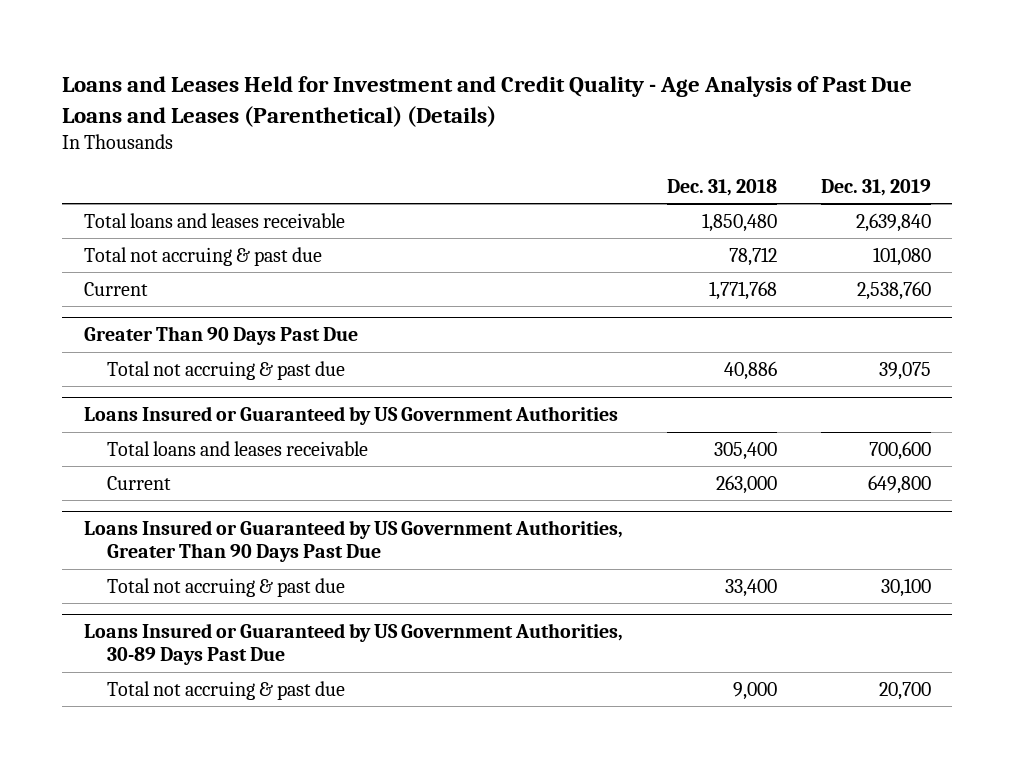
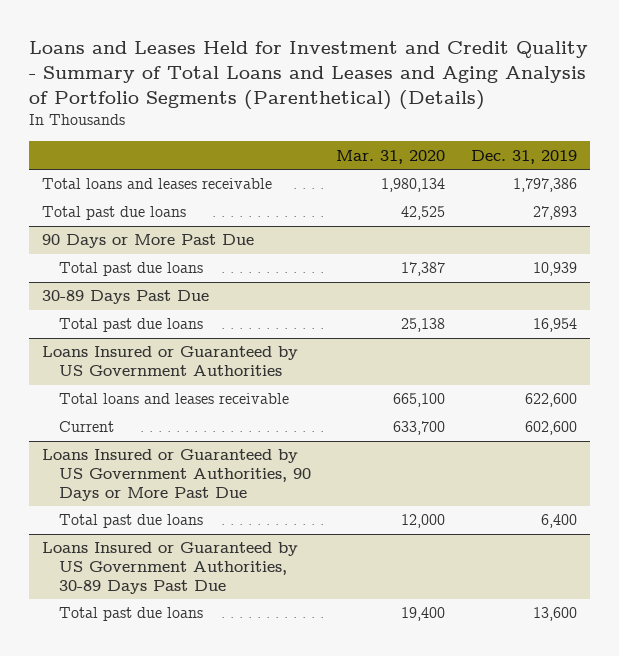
- Loans and Leases Held for Investment and Credit Quality - Age Analysis of Past Due Loans and Leases (Parenthetical) (Details)
+ Loans and Leases Held for Investment and Credit Quality - Summary of Total Loans and Leases and Aging Analysis of Portfolio Segments (Parenthetical) (Details)
- | Dec. 31, 2018 | Dec. 31, 2019
+ | Mar. 31, 2020 | Dec. 31, 2019
- Total loans and leases receivable | 1,850,480 | 2,639,840
- Total not accruing & past due | 78,712 | 101,080
- Current | 1,771,768 | 2,538,760
- Greater Than 90 Days Past Due
- Total not accruing & past due | 40,886 | 39,075
+ Total loans and leases receivable | 1,980,134 | 1,797,386
+ Total past due loans | 42,525 | 27,893
+ 90 Days or More Past Due
+ Total past due loans | 17,387 | 10,939
+ 30-89 Days Past Due
+ Total past due loans | 25,138 | 16,954
@ Loans Insured or Guaranteed by US Government Authorities
- Total loans and leases receivable | 305,400 | 700,600
- Current | 263,000 | 649,800
- Loans Insured or Guaranteed by US Government Authorities, Greater Than 90 Days Past Due
- Total not accruing & past due | 33,400 | 30,100
@ Loans Insured or Guaranteed by US Government Authorities
+ Total loans and leases receivable | 665,100 | 622,600
+ Current | 633,700 | 602,600
+ Loans Insured or Guaranteed by US Government Authorities, 90 Days or More Past Due
+ Total past due loans | 12,000 | 6,400
@ Loans Insured or Guaranteed by US Government Authorities, 30-89 Days Past Due
- Total not accruing & past due | 9,000 | 20,700
+ Total past due loans | 19,400 | 13,600

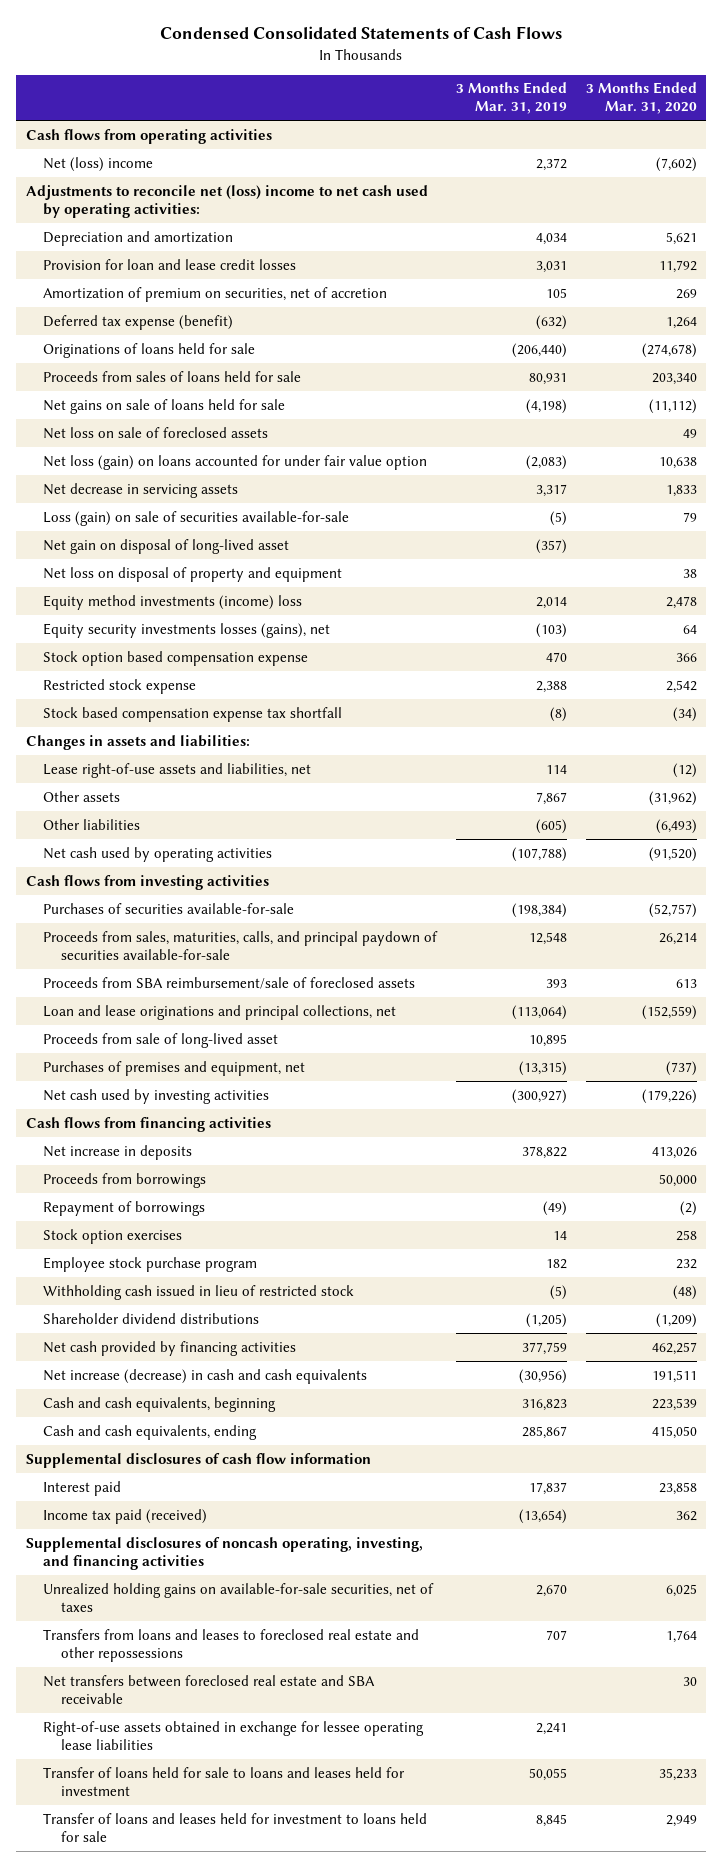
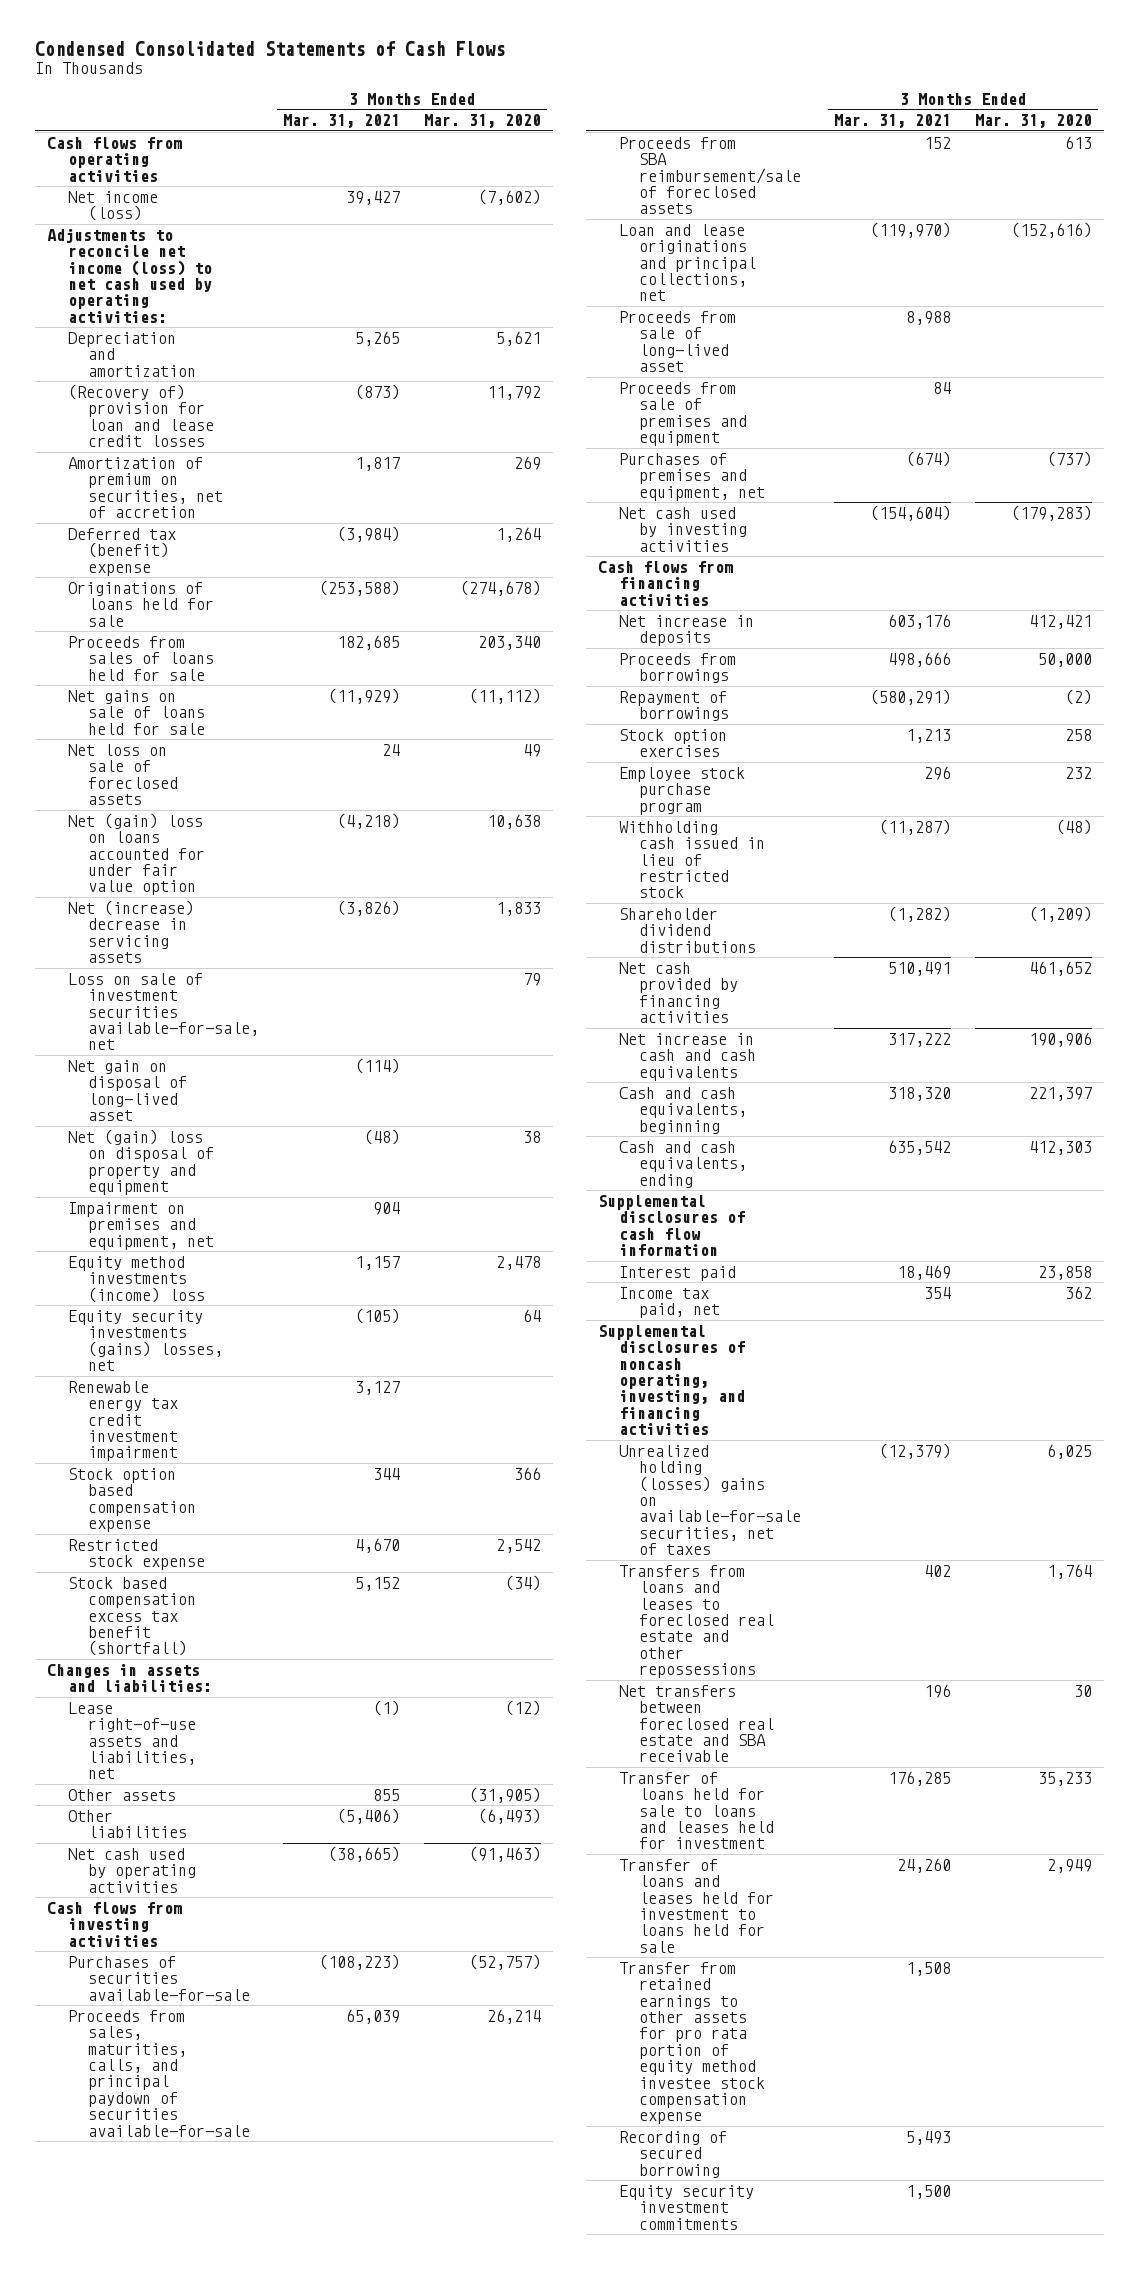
- | 3 Months Ended Mar. 31, 2019 | 3 Months Ended Mar. 31, 2020
+ | 3 Months Ended Mar. 31, 2021 | 3 Months Ended Mar. 31, 2020
- Net (loss) income | 2,372 | (7,602)
- Adjustments to reconcile net (loss) income to net cash used by operating activities:
+ Net income (loss) | 39,427 | (7,602)
+ Adjustments to reconcile net income (loss) to net cash used by operating activities:
- Provision for loan and lease credit losses | 3,031 | 11,792
+ (Recovery of) provision for loan and lease credit losses | (873) | 11,792
- Deferred tax expense (benefit) | (632) | 1,264
+ Deferred tax (benefit) expense | (3,984) | 1,264
- Net loss (gain) on loans accounted for under fair value option | (2,083) | 10,638
- Net decrease in servicing assets | 3,317 | 1,833
- Loss (gain) on sale of securities available-for-sale | (5) | 79
+ Net (gain) loss on loans accounted for under fair value option | (4,218) | 10,638
+ Net (increase) decrease in servicing assets | (3,826) | 1,833
+ Loss on sale of investment securities available-for-sale, net | | 79
- Net loss on disposal of property and equipment | | 38
+ Net (gain) loss on disposal of property and equipment | (48) | 38
+ Impairment on premises and equipment, net | 904 |
- Equity security investments losses (gains), net | (103) | 64
+ Equity security investments (gains) losses, net | (105) | 64
+ Renewable energy tax credit investment impairment | 3,127 |
- Stock based compensation expense tax shortfall | (8) | (34)
+ Stock based compensation excess tax benefit (shortfall) | 5,152 | (34)
- Other assets | 7,867 | (31,962)
+ Other assets | 855 | (31,905)
- Net cash used by operating activities | (107,788) | (91,520)
+ Net cash used by operating activities | (38,665) | (91,463)
- Loan and lease originations and principal collections, net | (113,064) | (152,559)
+ Loan and lease originations and principal collections, net | (119,970) | (152,616)
+ Proceeds from sale of premises and equipment | 84 |
- Net cash used by investing activities | (300,927) | (179,226)
+ Net cash used by investing activities | (154,604) | (179,283)
- Net increase in deposits | 378,822 | 413,026
+ Net increase in deposits | 603,176 | 412,421
- Net cash provided by financing activities | 377,759 | 462,257
- Net increase (decrease) in cash and cash equivalents | (30,956) | 191,511
- Cash and cash equivalents, beginning | 316,823 | 223,539
- Cash and cash equivalents, ending | 285,867 | 415,050
+ Net cash provided by financing activities | 510,491 | 461,652
+ Net increase in cash and cash equivalents | 317,222 | 190,906
+ Cash and cash equivalents, beginning | 318,320 | 221,397
+ Cash and cash equivalents, ending | 635,542 | 412,303
- Income tax paid (received) | (13,654) | 362
+ Income tax paid, net | 354 | 362
- Unrealized holding gains on available-for-sale securities, net of taxes | 2,670 | 6,025
+ Unrealized holding (losses) gains on available-for-sale securities, net of taxes | (12,379) | 6,025
- Right-of-use assets obtained in exchange for lessee operating lease liabilities | 2,241 |
+ Transfer from retained earnings to other assets for pro rata portion of equity method investee stock compensation expense | 1,508 |
+ Recording of secured borrowing | 5,493 |
+ Equity security investment commitments | 1,500 |

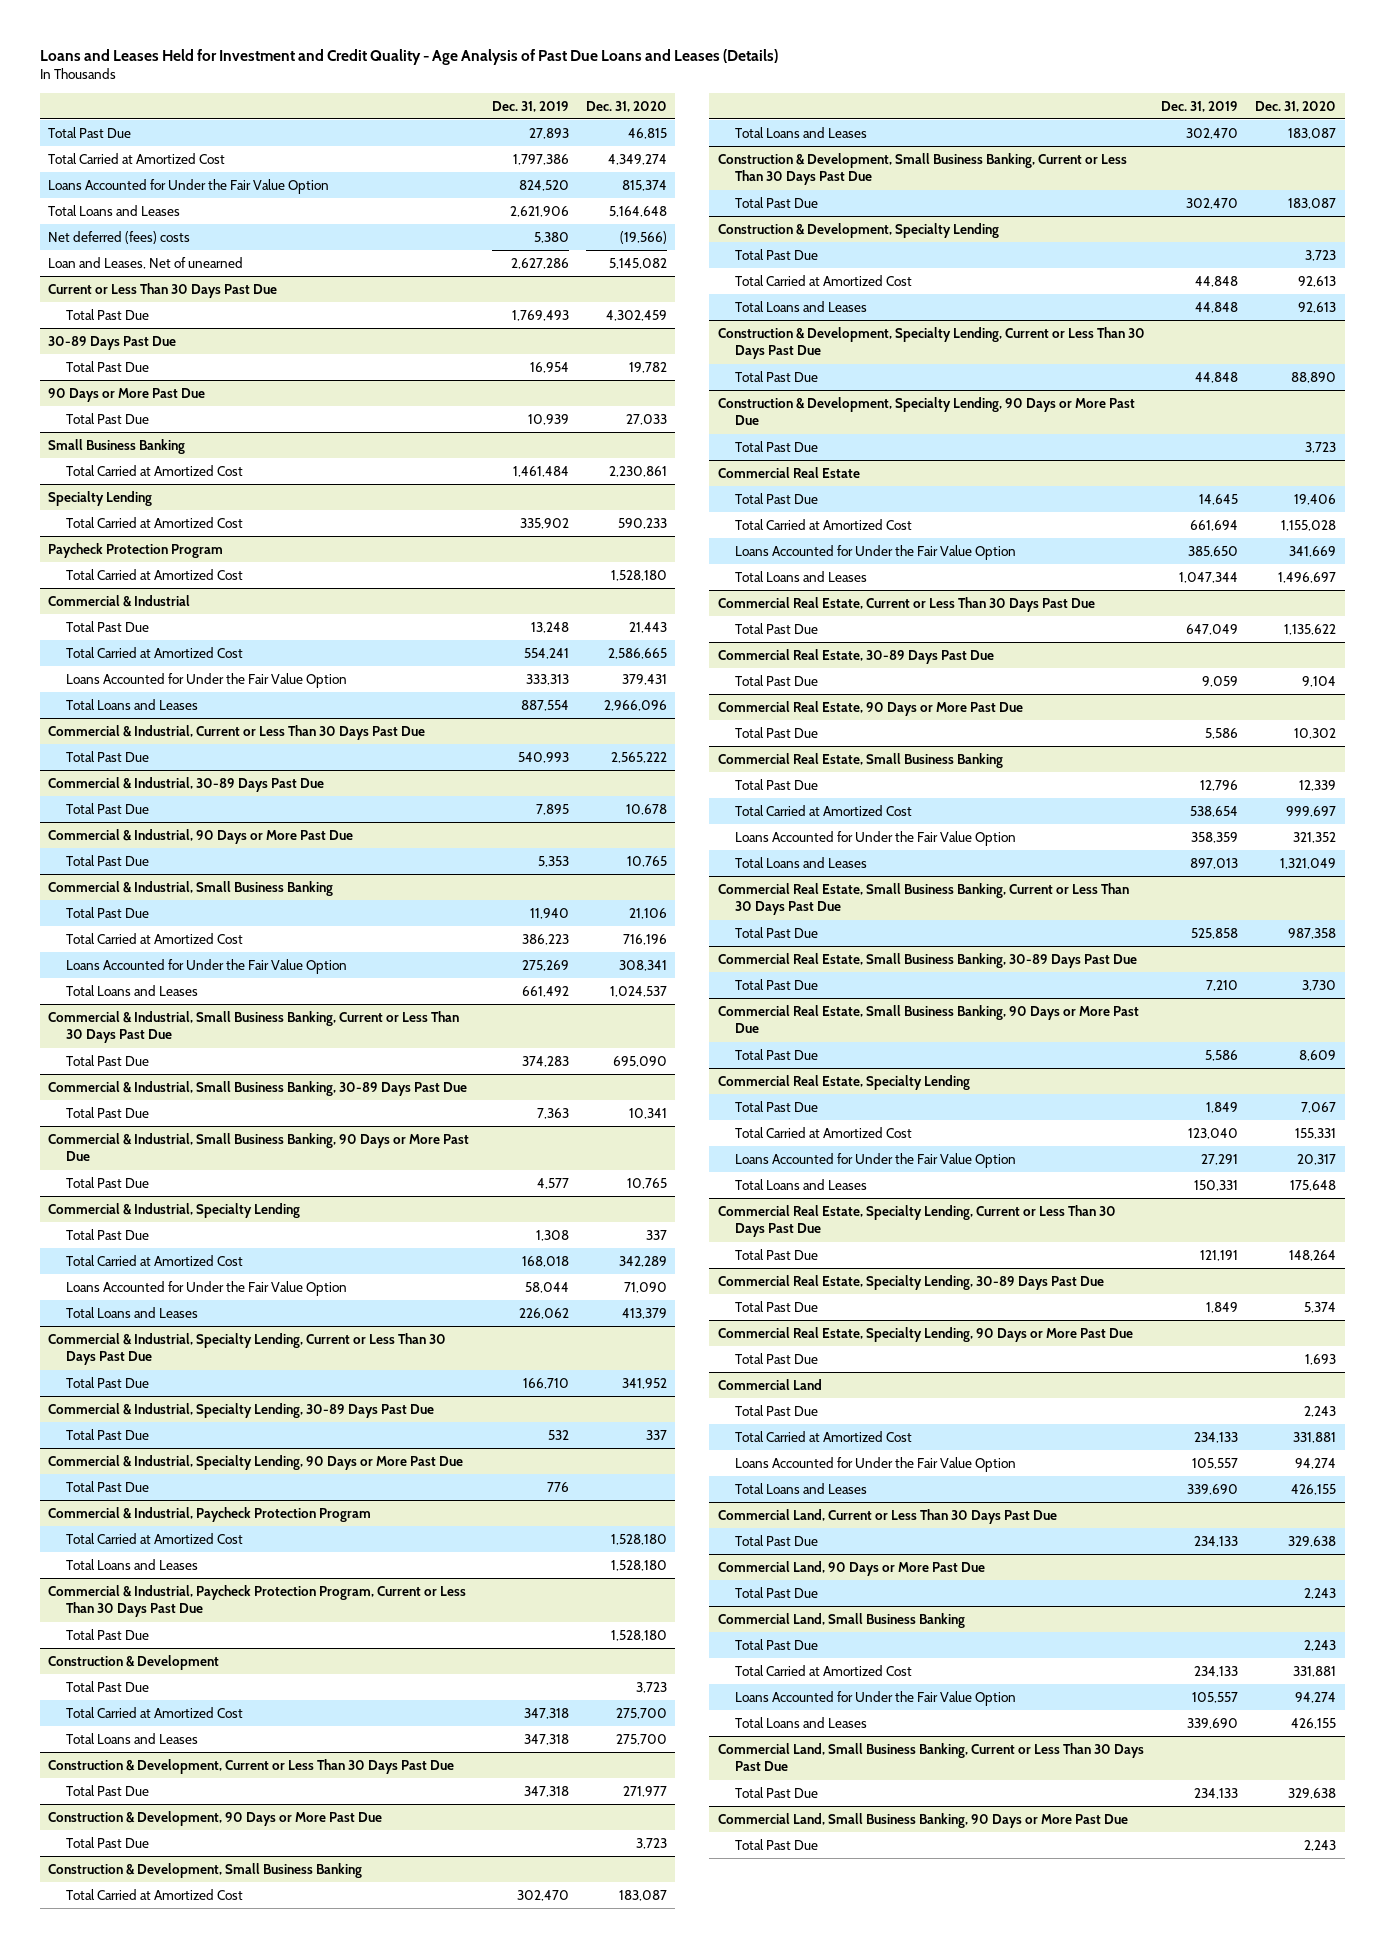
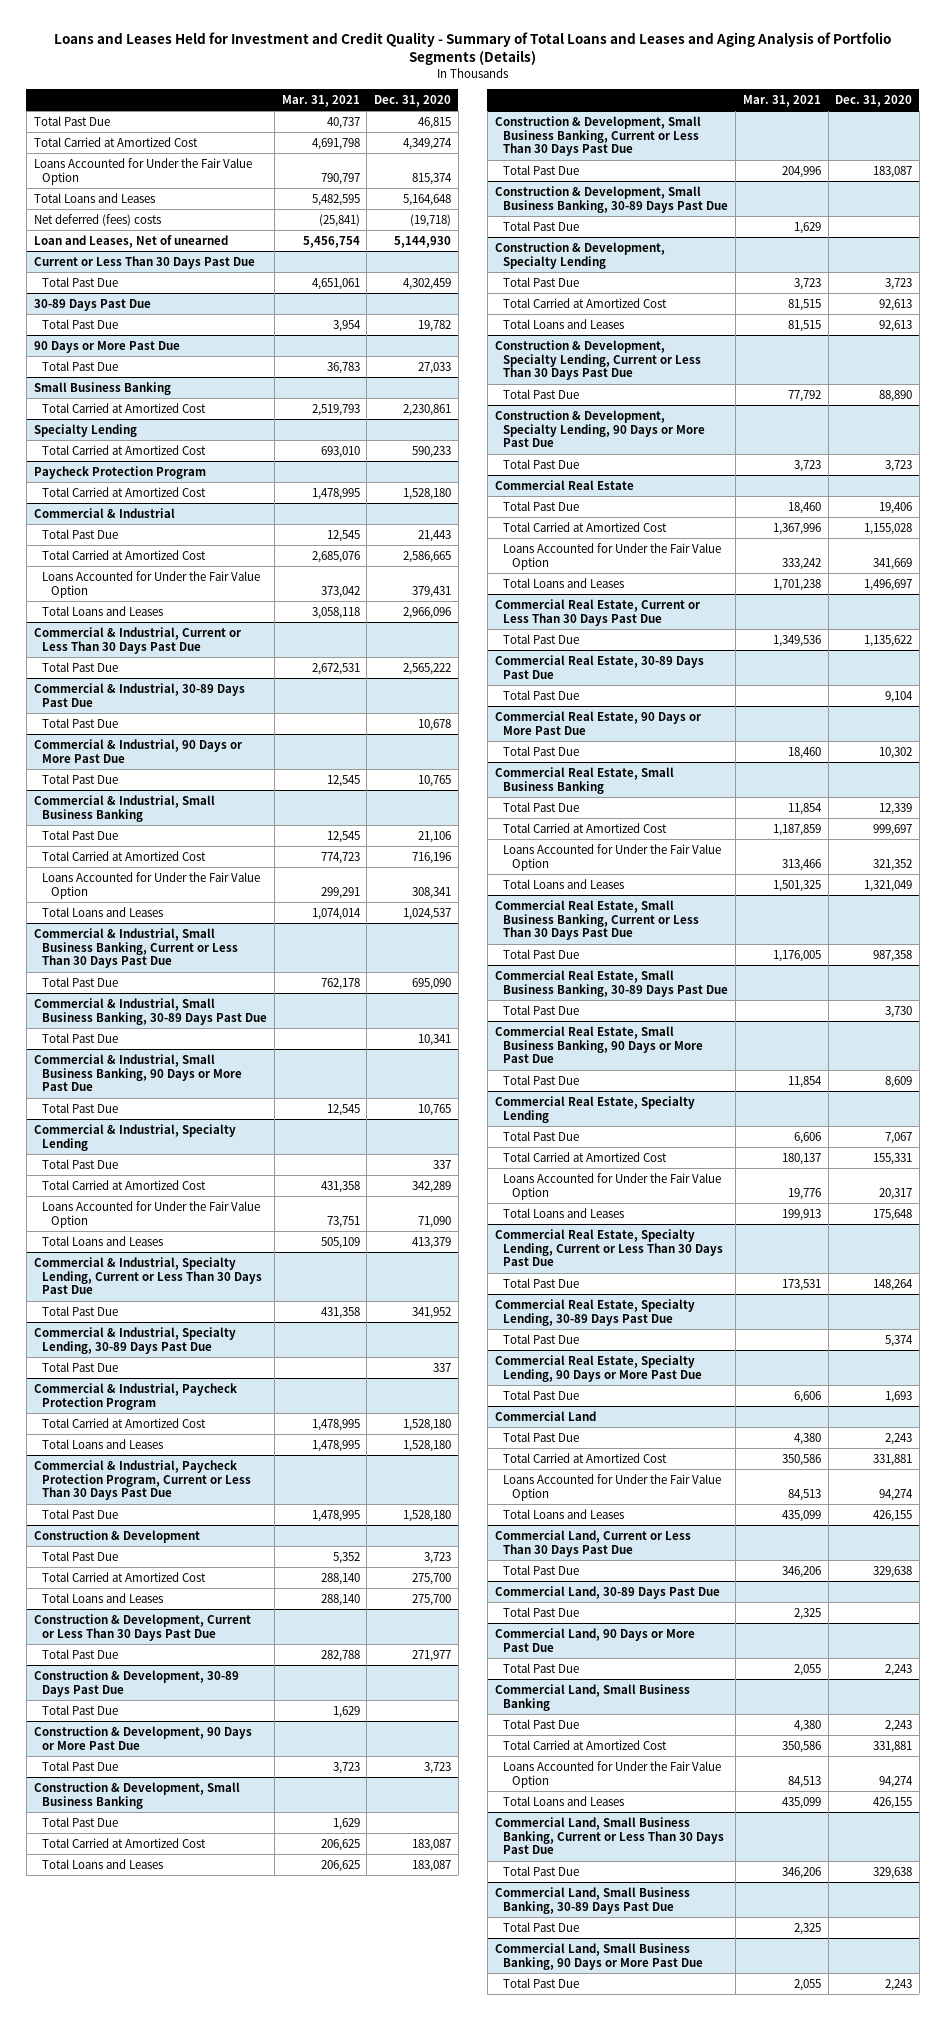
- Loans and Leases Held for Investment and Credit Quality - Age Analysis of Past Due Loans and Leases (Details)
+ Loans and Leases Held for Investment and Credit Quality - Summary of Total Loans and Leases and Aging Analysis of Portfolio Segments (Details)
- | Dec. 31, 2019 | Dec. 31, 2020
+ | Mar. 31, 2021 | Dec. 31, 2020
- Net deferred (fees) costs | 5,380 | (19,566)
- Loan and Leases, Net of unearned | 2,627,286 | 5,145,082
+ Net deferred (fees) costs | (25,841) | (19,718)
+ Loan and Leases, Net of unearned | 5,456,754 | 5,144,930
- Commercial & Industrial, Specialty Lending, 90 Days or More Past Due
- Total Past Due | 776 |
+ Construction & Development, 30-89 Days Past Due
+ Total Past Due | 1,629 |
@ Construction & Development, Small Business Banking
+ Total Past Due | 1,629 |
+ Construction & Development, Small Business Banking, 30-89 Days Past Due
+ Total Past Due | 1,629 |
+ Commercial Land, 30-89 Days Past Due
+ Total Past Due | 2,325 |
+ Commercial Land, Small Business Banking, 30-89 Days Past Due
+ Total Past Due | 2,325 |

